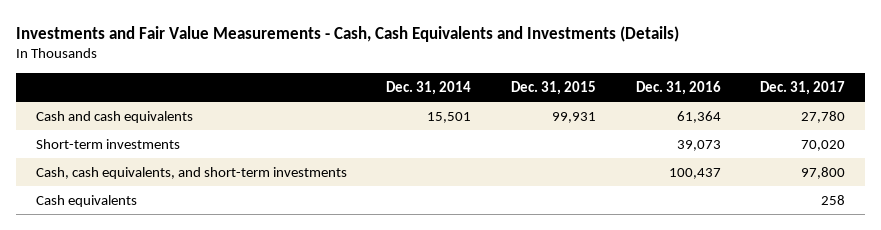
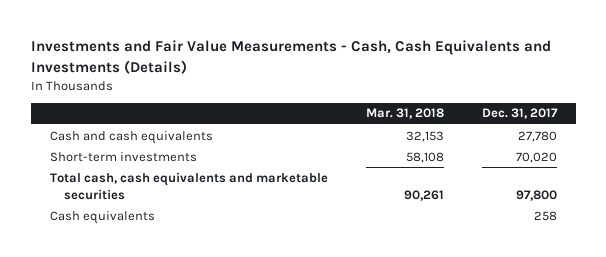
- | Dec. 31, 2014 | Dec. 31, 2015 | Dec. 31, 2016 | Dec. 31, 2017
+ | Mar. 31, 2018 | Dec. 31, 2017
- Cash, cash equivalents, and short-term investments | | | 100,437 | 97,800
+ Total cash, cash equivalents and marketable securities | 90,261 | 97,800

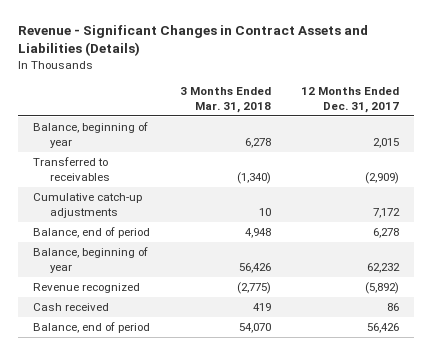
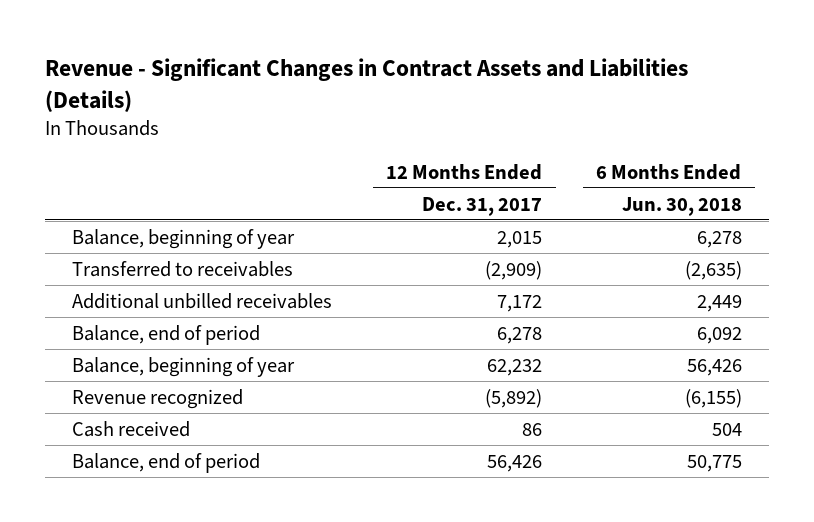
- | 3 Months Ended Mar. 31, 2018 | 12 Months Ended Dec. 31, 2017
+ | 12 Months Ended Dec. 31, 2017 | 6 Months Ended Jun. 30, 2018
- Cumulative catch-up adjustments | 10 | 7,172
+ Additional unbilled receivables | 7,172 | 2,449

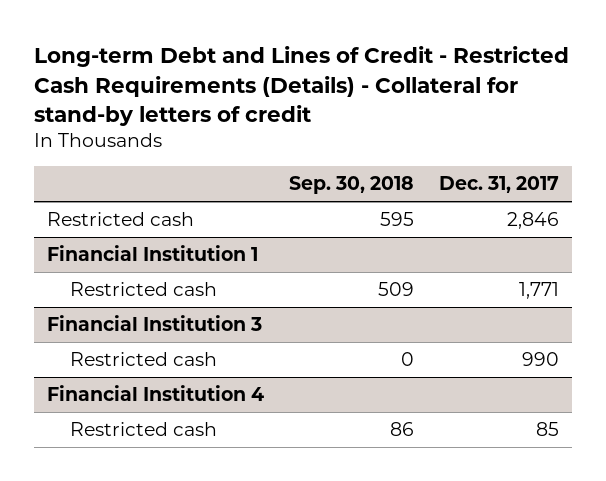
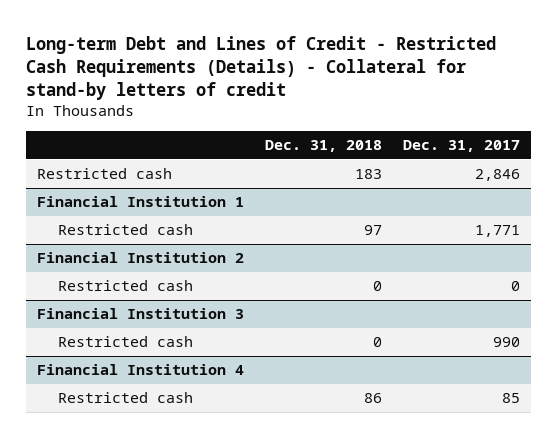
- | Sep. 30, 2018 | Dec. 31, 2017
+ | Dec. 31, 2018 | Dec. 31, 2017
+ Financial Institution 2
+ Restricted cash | 0 | 0

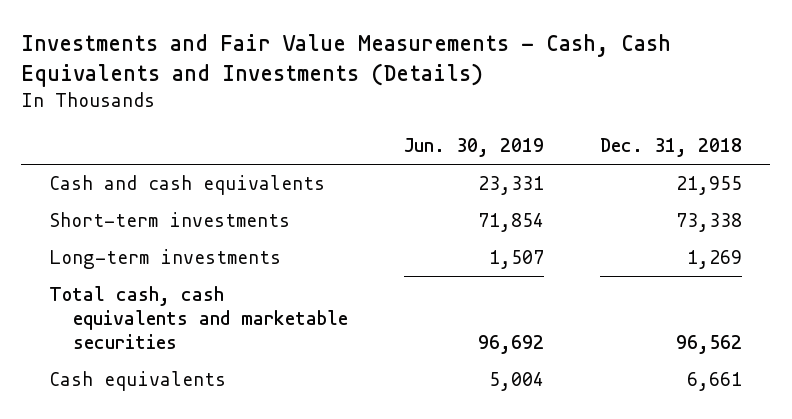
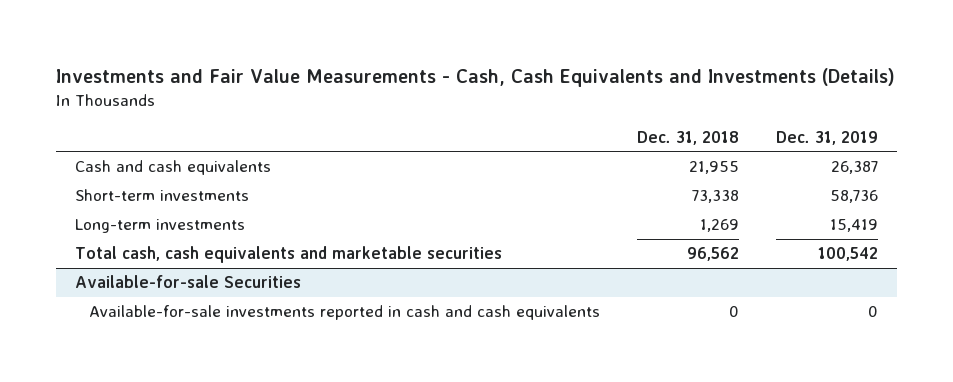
- | Jun. 30, 2019 | Dec. 31, 2018
+ | Dec. 31, 2018 | Dec. 31, 2019
- Cash equivalents | 5,004 | 6,661
+ Available-for-sale Securities
+ Available-for-sale investments reported in cash and cash equivalents | 0 | 0

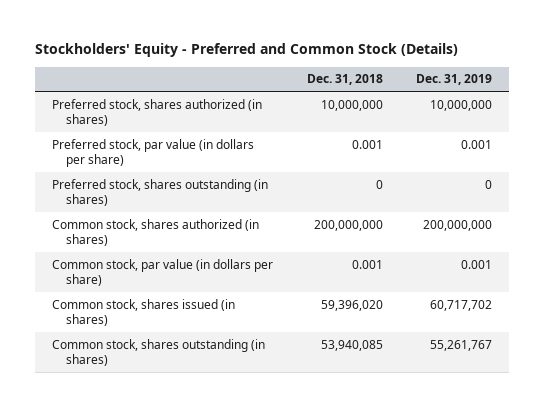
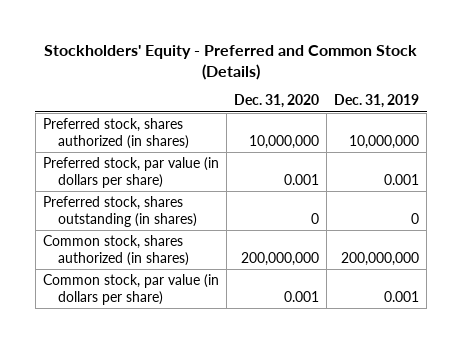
- | Dec. 31, 2018 | Dec. 31, 2019
+ | Dec. 31, 2020 | Dec. 31, 2019
- Common stock, shares issued (in shares) | 59,396,020 | 60,717,702
- Common stock, shares outstanding (in shares) | 53,940,085 | 55,261,767

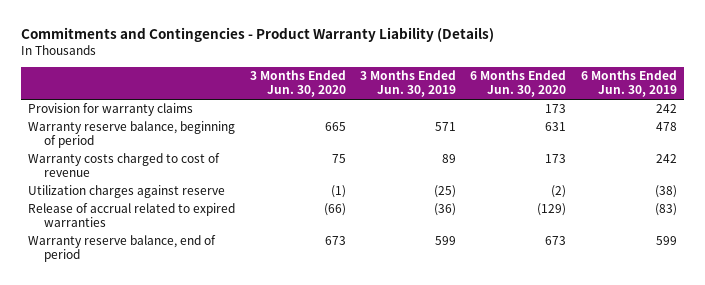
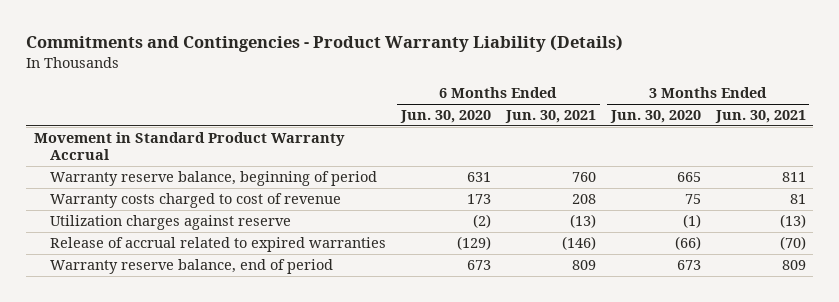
- | 3 Months Ended Jun. 30, 2020 | 3 Months Ended Jun. 30, 2019 | 6 Months Ended Jun. 30, 2020 | 6 Months Ended Jun. 30, 2019
+ | 6 Months Ended Jun. 30, 2020 | 6 Months Ended Jun. 30, 2021 | 3 Months Ended Jun. 30, 2020 | 3 Months Ended Jun. 30, 2021
- Provision for warranty claims | | | 173 | 242
+ Movement in Standard Product Warranty Accrual

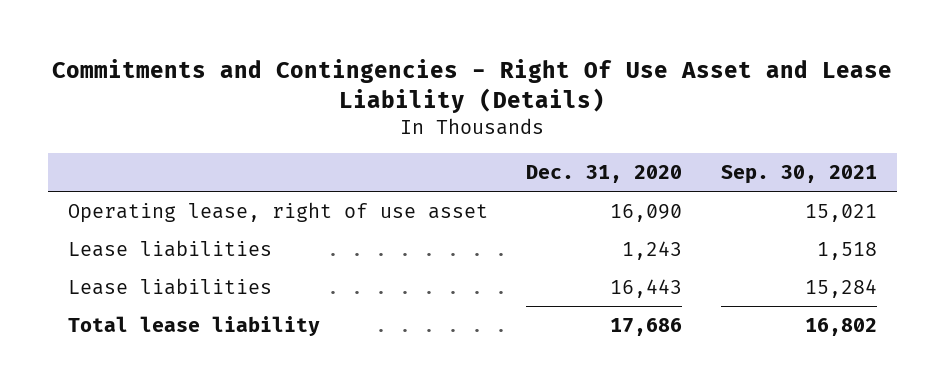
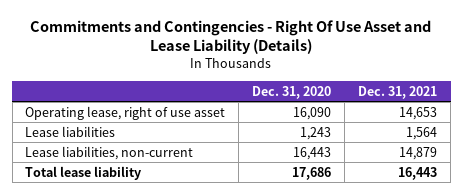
- | Dec. 31, 2020 | Sep. 30, 2021
+ | Dec. 31, 2020 | Dec. 31, 2021
- Lease liabilities | 16,443 | 15,284
+ Lease liabilities, non-current | 16,443 | 14,879

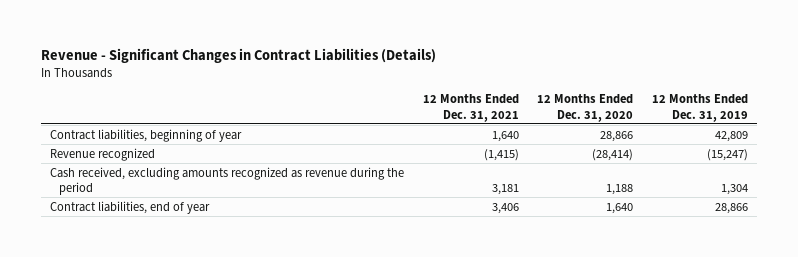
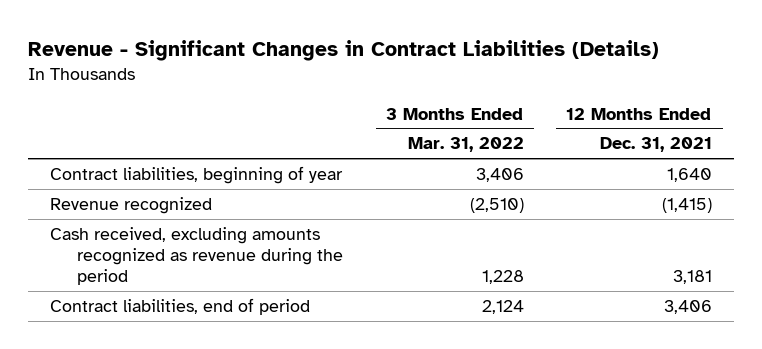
- | 12 Months Ended Dec. 31, 2021 | 12 Months Ended Dec. 31, 2020 | 12 Months Ended Dec. 31, 2019
+ | 3 Months Ended Mar. 31, 2022 | 12 Months Ended Dec. 31, 2021
- Contract liabilities, end of year | 3,406 | 1,640 | 28,866
+ Contract liabilities, end of period | 2,124 | 3,406

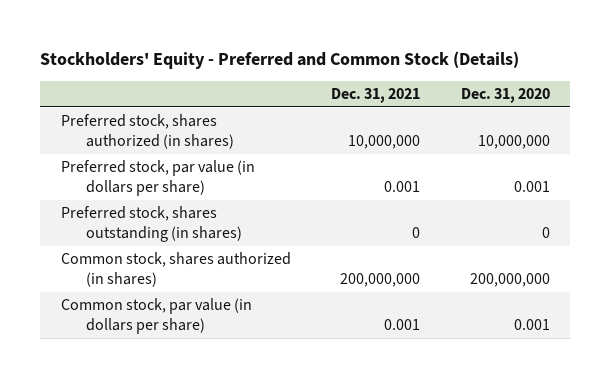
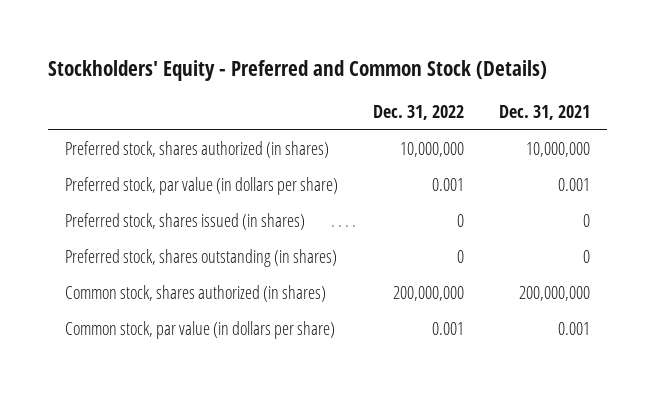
- | Dec. 31, 2021 | Dec. 31, 2020
+ | Dec. 31, 2022 | Dec. 31, 2021
+ Preferred stock, shares issued (in shares) | 0 | 0

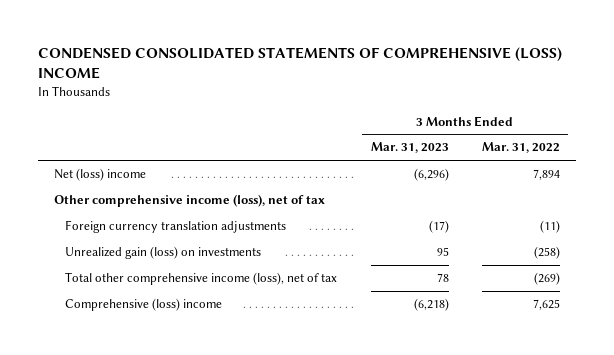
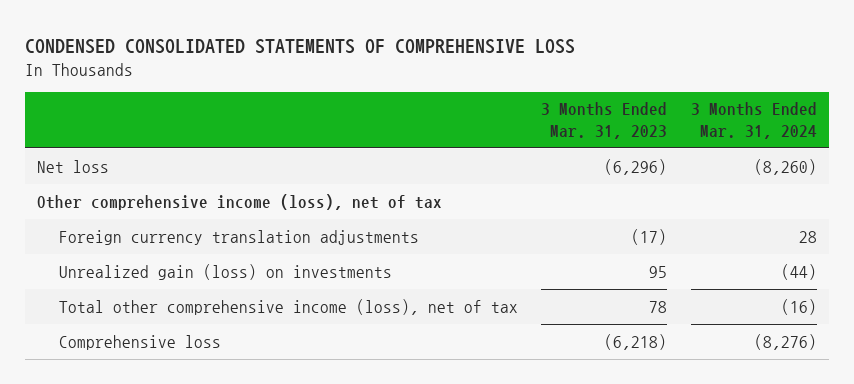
- CONDENSED CONSOLIDATED STATEMENTS OF COMPREHENSIVE (LOSS) INCOME
+ CONDENSED CONSOLIDATED STATEMENTS OF COMPREHENSIVE LOSS
- | 3 Months Ended Mar. 31, 2023 | 3 Months Ended Mar. 31, 2022
+ | 3 Months Ended Mar. 31, 2023 | 3 Months Ended Mar. 31, 2024
- Net (loss) income | (6,296) | 7,894
+ Net loss | (6,296) | (8,260)
- Comprehensive (loss) income | (6,218) | 7,625
+ Comprehensive loss | (6,218) | (8,276)

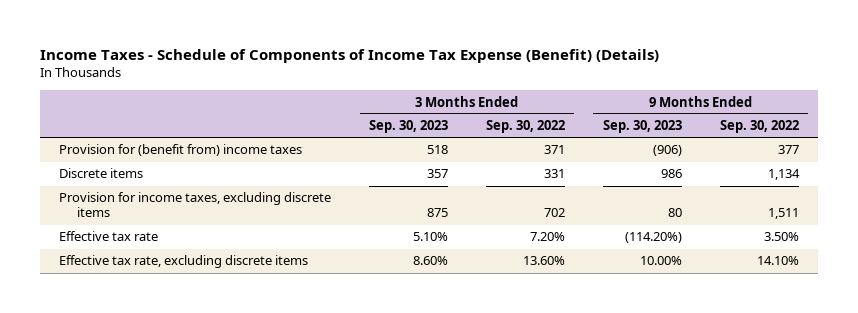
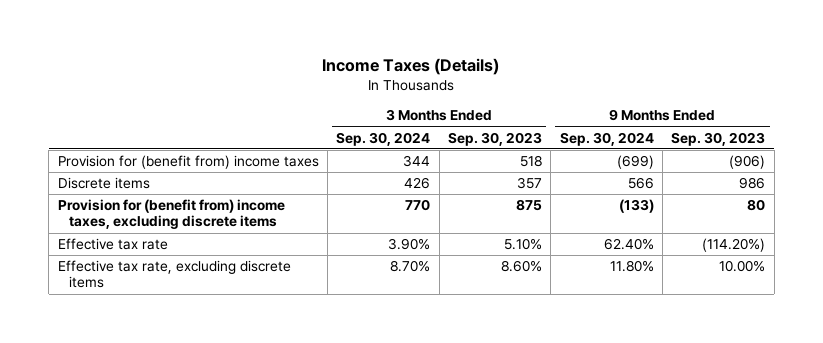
- Income Taxes - Schedule of Components of Income Tax Expense (Benefit) (Details)
+ Income Taxes (Details)
- | 3 Months Ended Sep. 30, 2023 | 3 Months Ended Sep. 30, 2022 | 9 Months Ended Sep. 30, 2023 | 9 Months Ended Sep. 30, 2022
+ | 3 Months Ended Sep. 30, 2024 | 3 Months Ended Sep. 30, 2023 | 9 Months Ended Sep. 30, 2024 | 9 Months Ended Sep. 30, 2023
- Provision for income taxes, excluding discrete items | 875 | 702 | 80 | 1,511
+ Provision for (benefit from) income taxes, excluding discrete items | 770 | 875 | (133) | 80

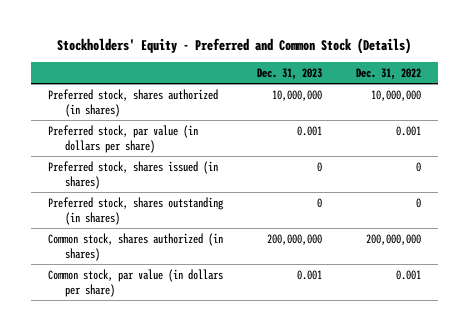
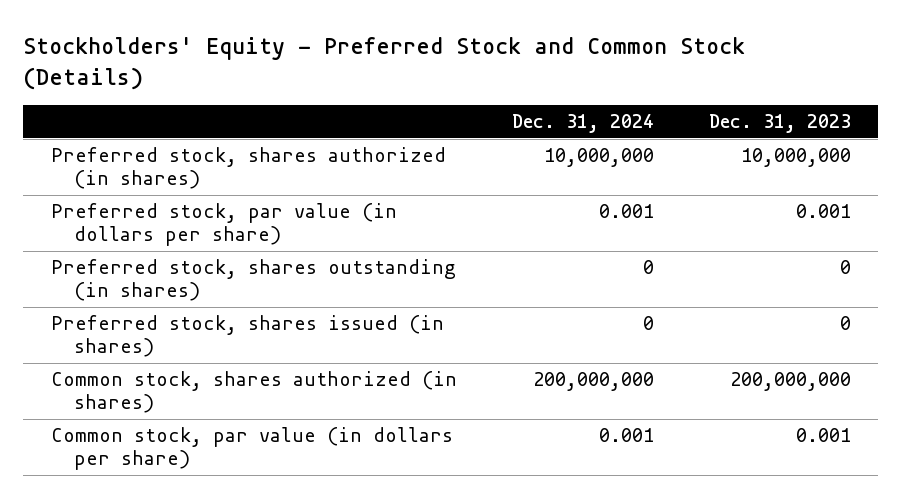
- Stockholders' Equity - Preferred and Common Stock (Details)
+ Stockholders' Equity - Preferred Stock and Common Stock (Details)
- | Dec. 31, 2023 | Dec. 31, 2022
+ | Dec. 31, 2024 | Dec. 31, 2023
moved down: Preferred stock, shares issued (in shares) | 0 | 0

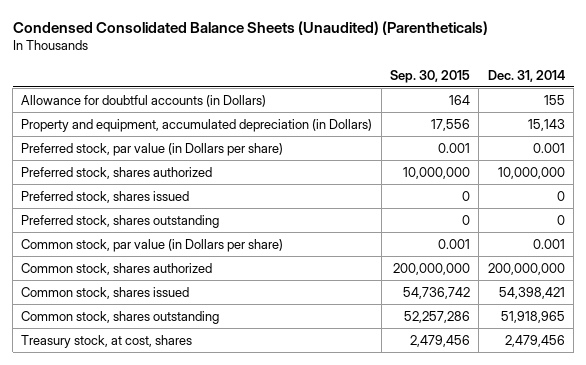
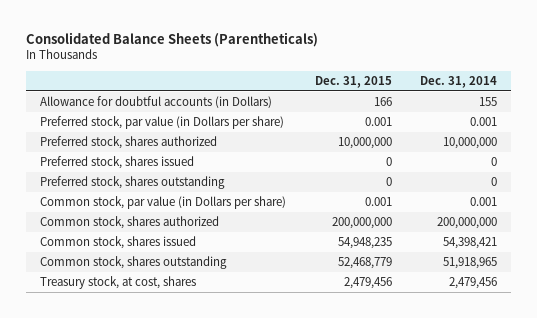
- Condensed Consolidated Balance Sheets (Unaudited) (Parentheticals)
+ Consolidated Balance Sheets (Parentheticals)
- | Sep. 30, 2015 | Dec. 31, 2014
+ | Dec. 31, 2015 | Dec. 31, 2014
- Property and equipment, accumulated depreciation (in Dollars) | 17,556 | 15,143

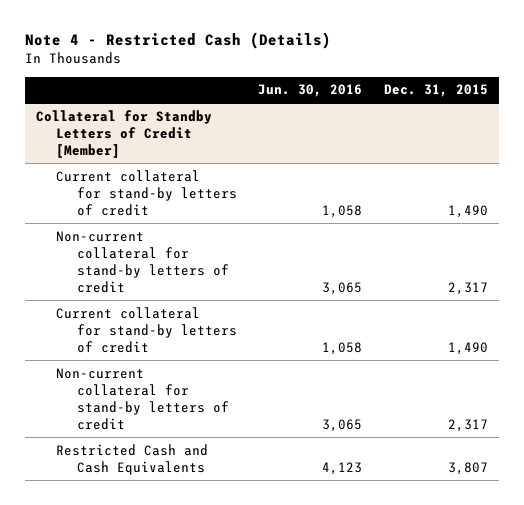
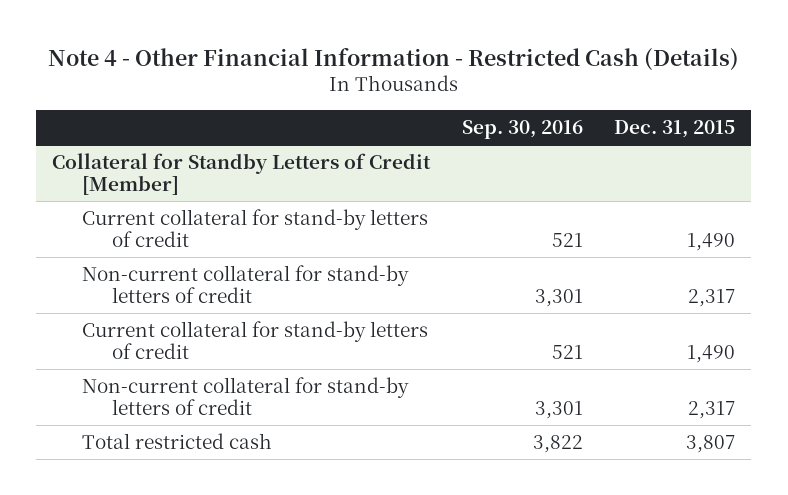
- Note 4 - Restricted Cash (Details)
+ Note 4 - Other Financial Information - Restricted Cash (Details)
- | Jun. 30, 2016 | Dec. 31, 2015
+ | Sep. 30, 2016 | Dec. 31, 2015
@ Collateral for Standby Letters of Credit [Member]
- Restricted Cash and Cash Equivalents | 4,123 | 3,807
+ Total restricted cash | 3,822 | 3,807

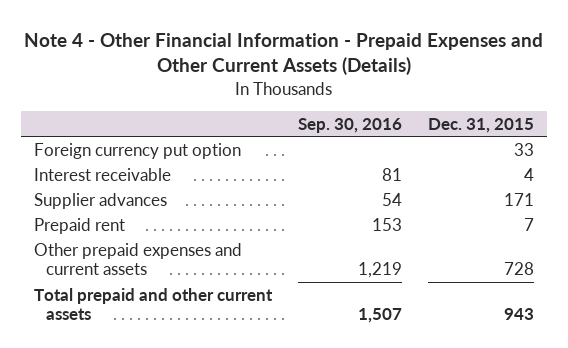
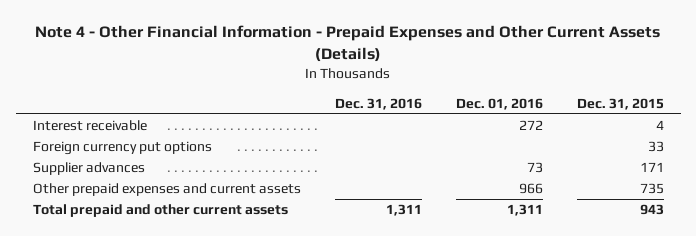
- | Sep. 30, 2016 | Dec. 31, 2015
+ | Dec. 31, 2016 | Dec. 01, 2016 | Dec. 31, 2015
- Foreign currency put option | | 33
+ Foreign currency put options | | | 33
- Prepaid rent | 153 | 7
- Other prepaid expenses and current assets | 1,219 | 728
+ Other prepaid expenses and current assets | | 966 | 735

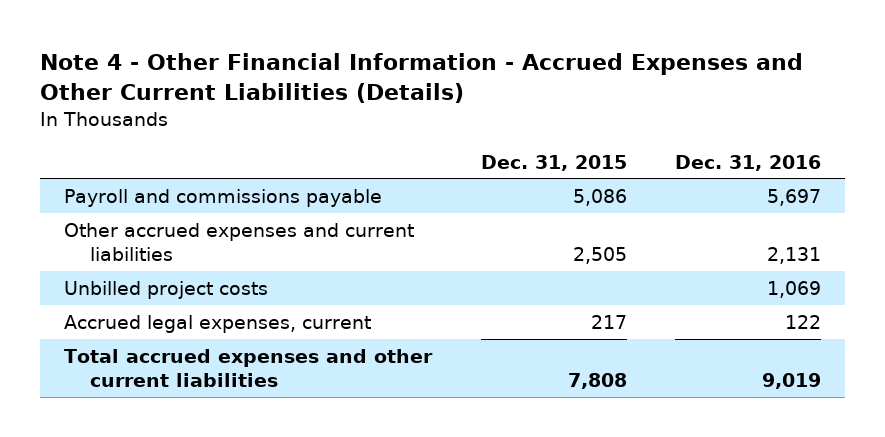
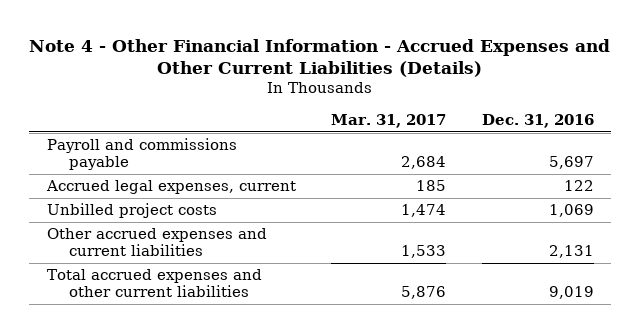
- | Dec. 31, 2015 | Dec. 31, 2016
+ | Mar. 31, 2017 | Dec. 31, 2016
moved down: Unbilled project costs | 1,474 | 1,069
moved down: Other accrued expenses and current liabilities | 1,533 | 2,131

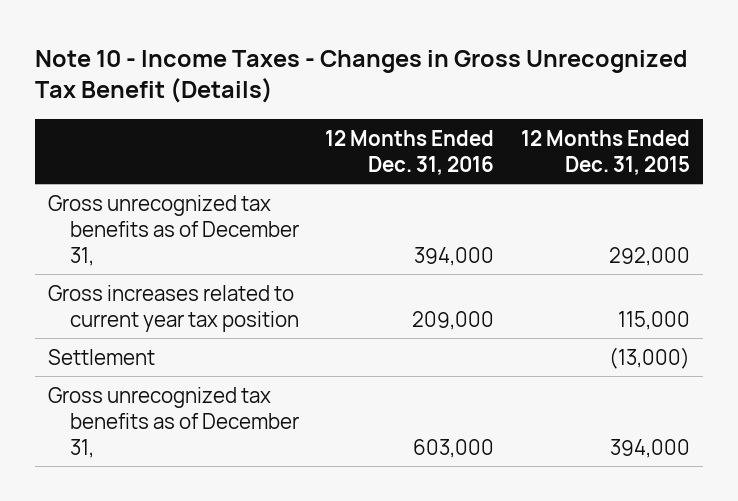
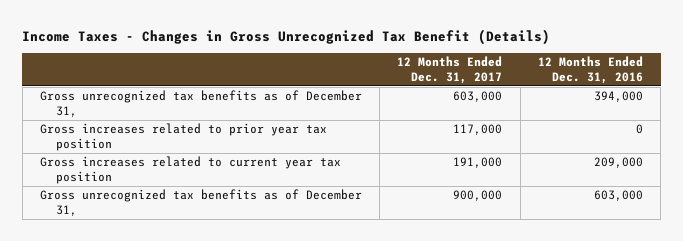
- Note 10 - Income Taxes - Changes in Gross Unrecognized Tax Benefit (Details)
+ Income Taxes - Changes in Gross Unrecognized Tax Benefit (Details)
- | 12 Months Ended Dec. 31, 2016 | 12 Months Ended Dec. 31, 2015
+ | 12 Months Ended Dec. 31, 2017 | 12 Months Ended Dec. 31, 2016
+ Gross increases related to prior year tax position | 117,000 | 0
- Settlement | | (13,000)

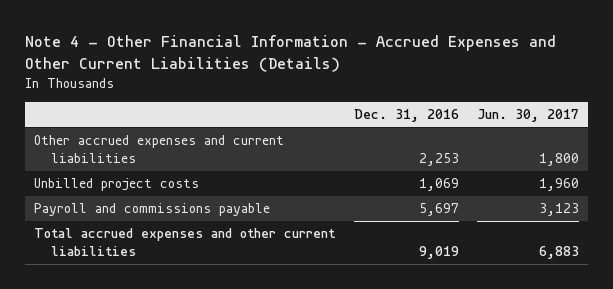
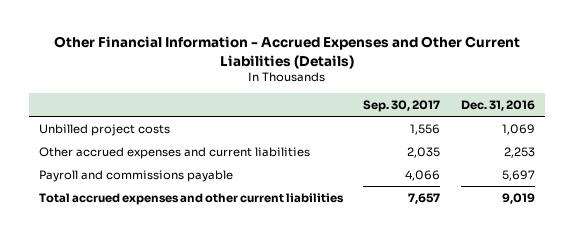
- Note 4 - Other Financial Information - Accrued Expenses and Other Current Liabilities (Details)
+ Other Financial Information - Accrued Expenses and Other Current Liabilities (Details)
- | Dec. 31, 2016 | Jun. 30, 2017
+ | Sep. 30, 2017 | Dec. 31, 2016
moved down: Other accrued expenses and current liabilities | 2,035 | 2,253

